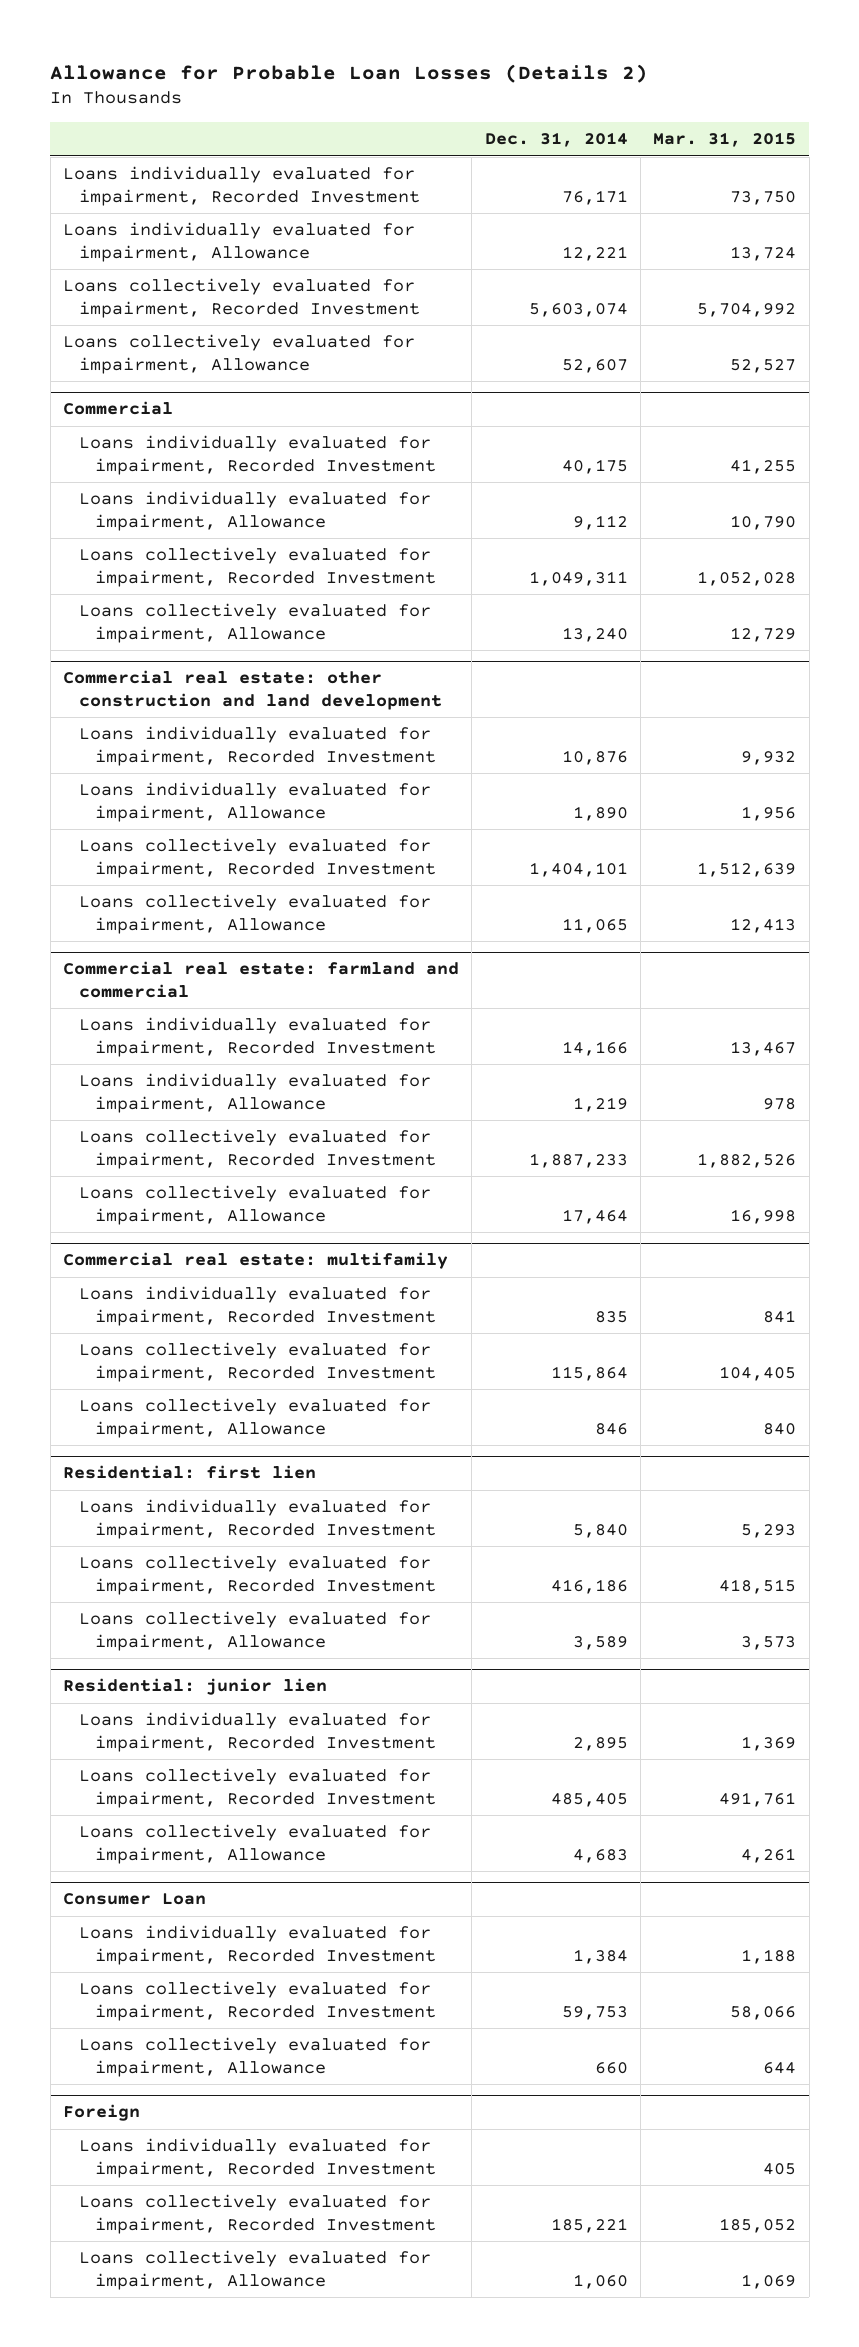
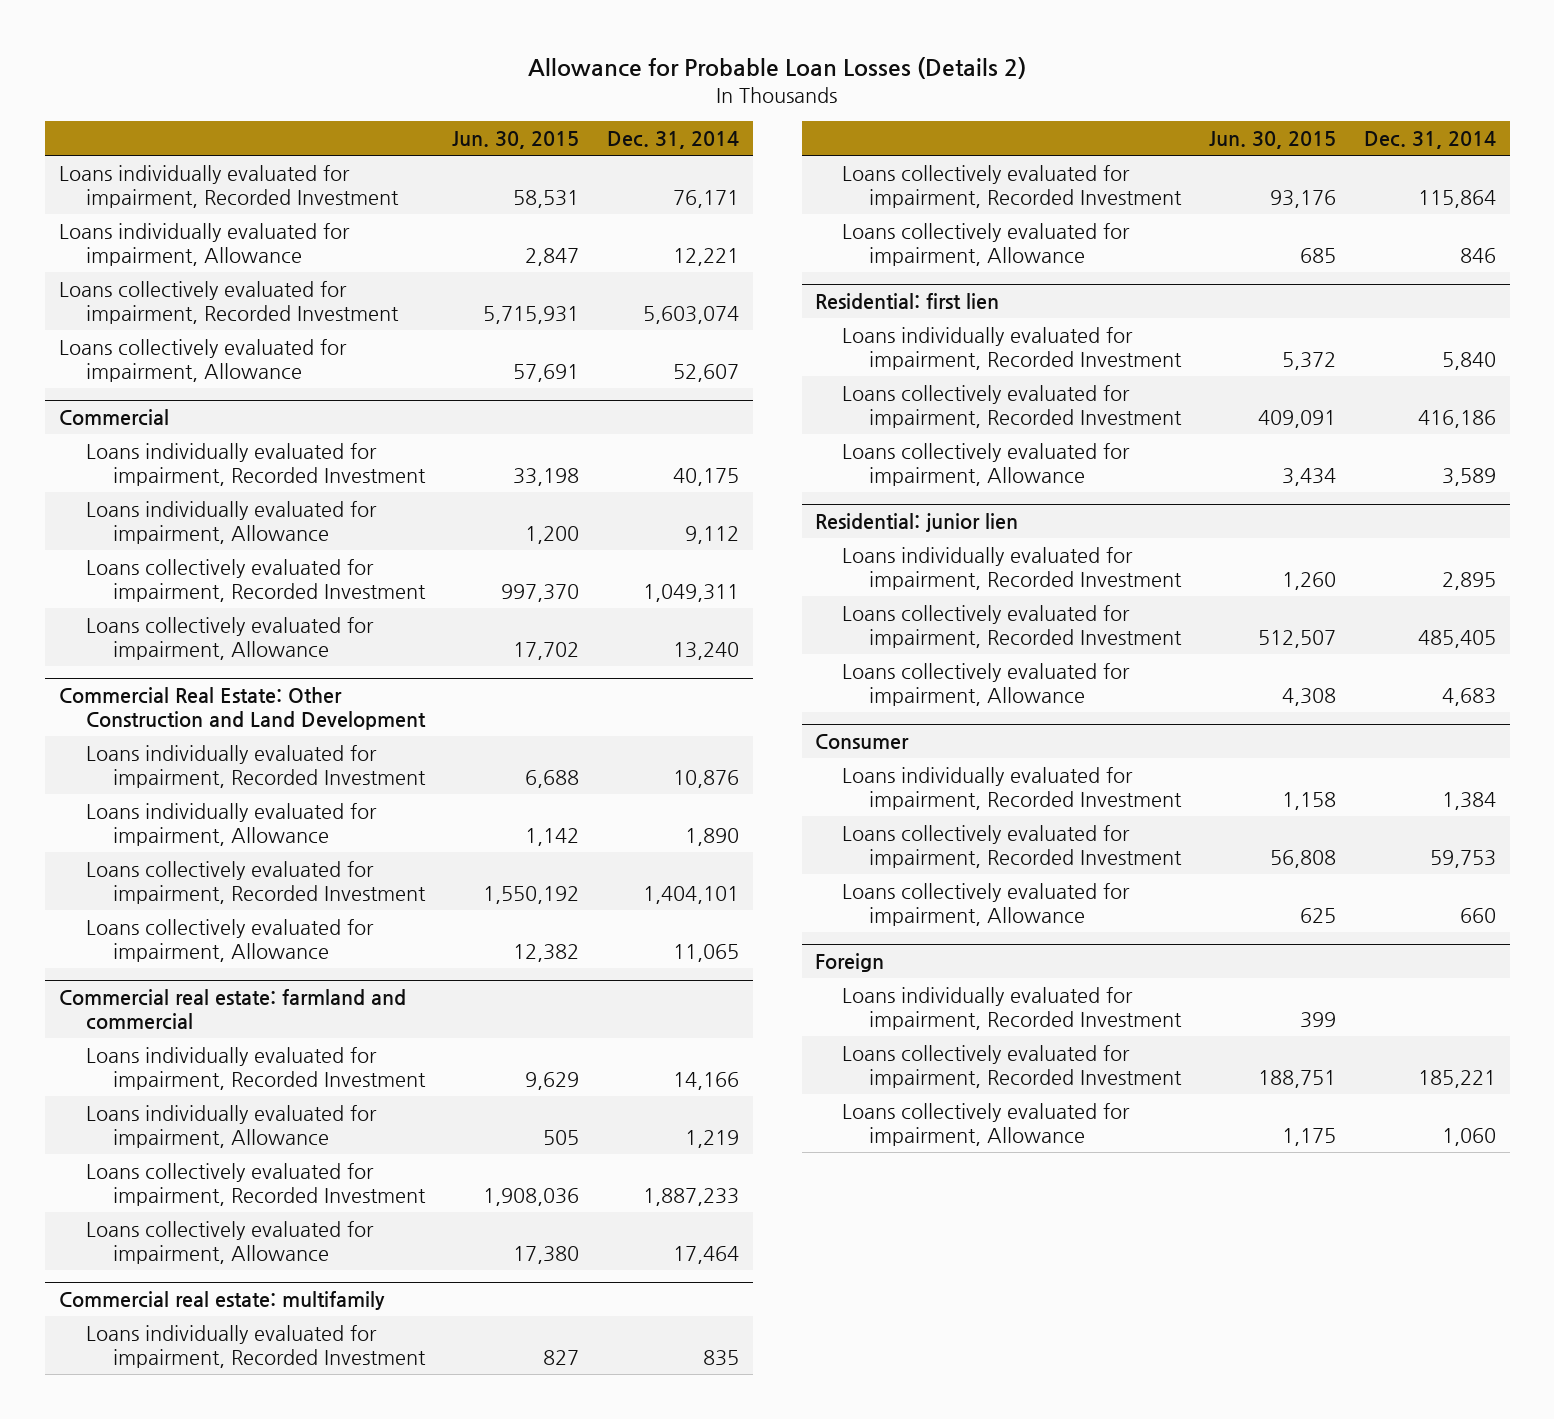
- | Dec. 31, 2014 | Mar. 31, 2015
+ | Jun. 30, 2015 | Dec. 31, 2014
- Commercial real estate: other construction and land development
+ Commercial Real Estate: Other Construction and Land Development
- Consumer Loan
+ Consumer

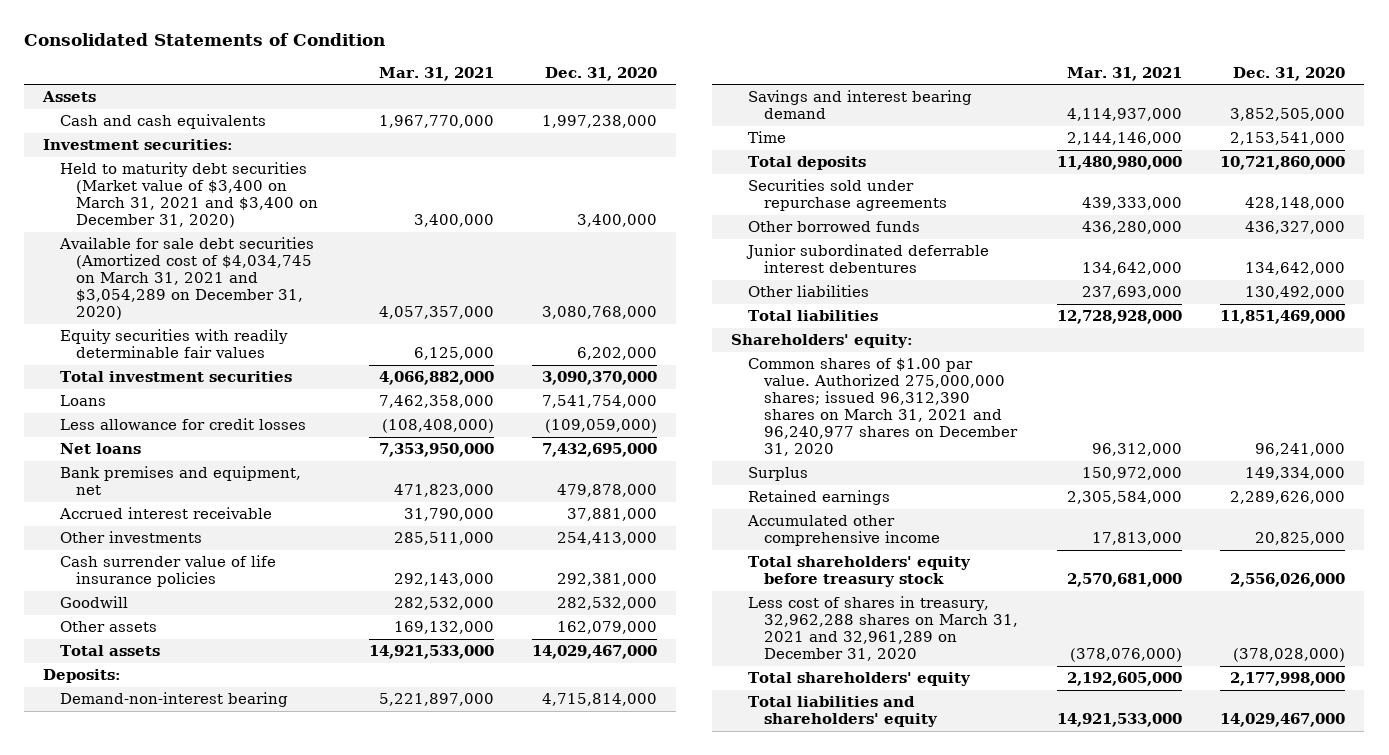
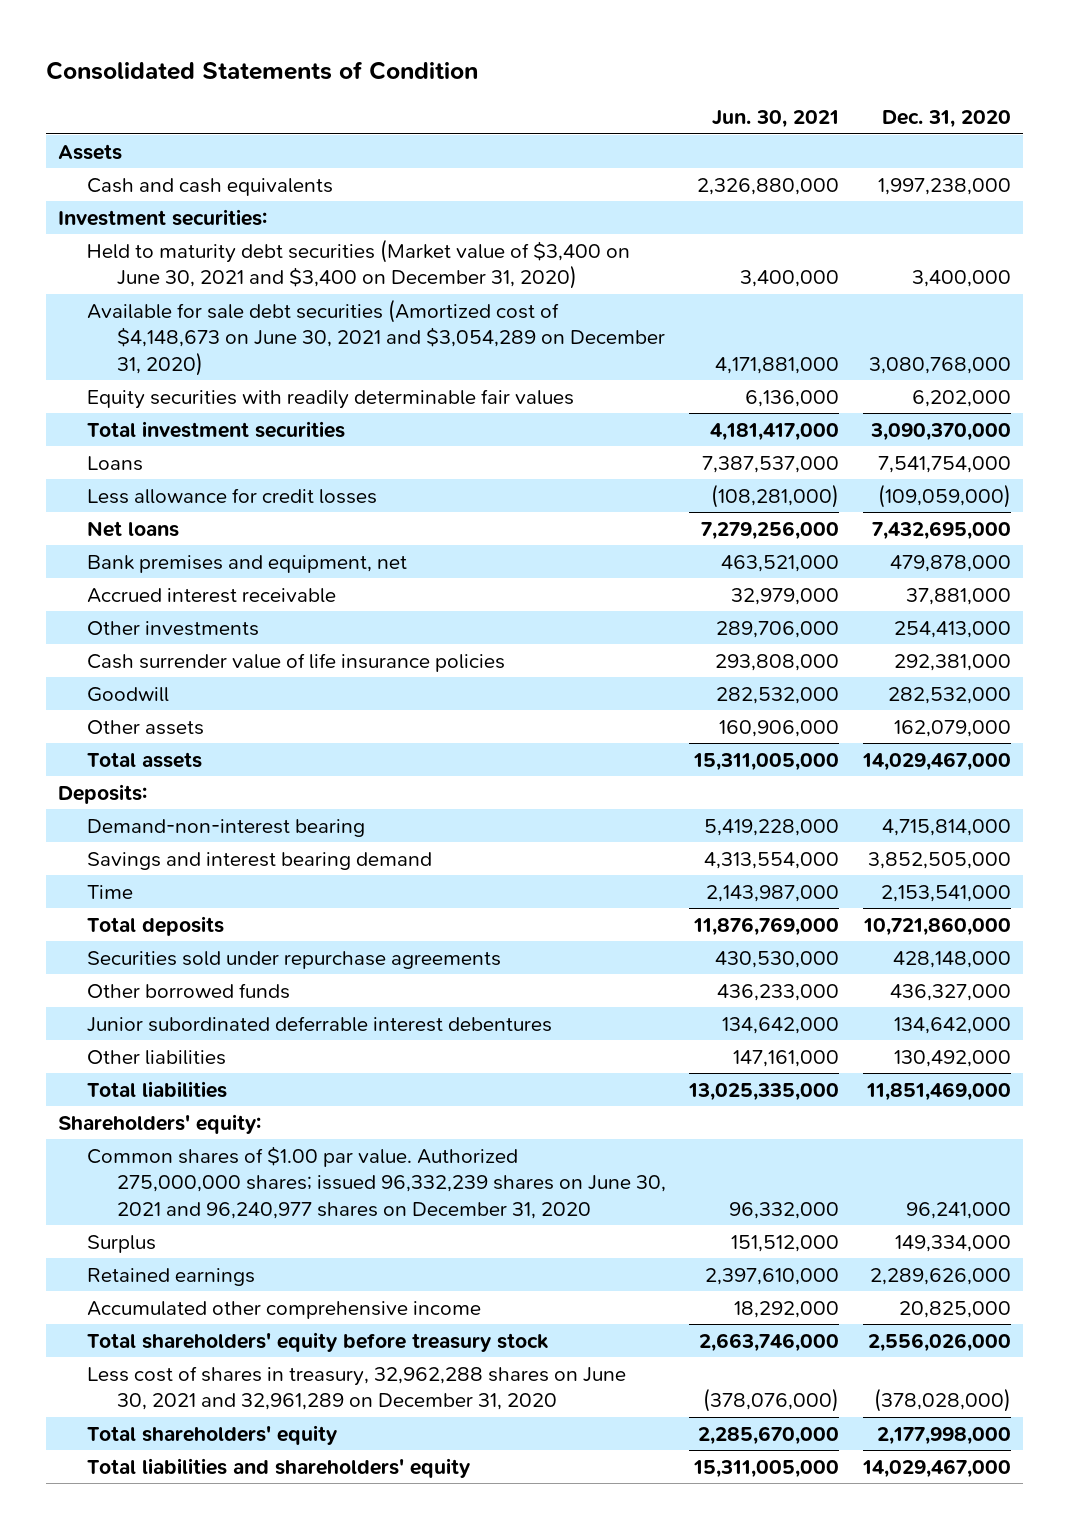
- | Mar. 31, 2021 | Dec. 31, 2020
+ | Jun. 30, 2021 | Dec. 31, 2020
- Held to maturity debt securities (Market value of $3,400 on March 31, 2021 and $3,400 on December 31, 2020) | 3,400,000 | 3,400,000
- Available for sale debt securities (Amortized cost of $4,034,745 on March 31, 2021 and $3,054,289 on December 31, 2020) | 4,057,357,000 | 3,080,768,000
+ Held to maturity debt securities (Market value of $3,400 on June 30, 2021 and $3,400 on December 31, 2020) | 3,400,000 | 3,400,000
+ Available for sale debt securities (Amortized cost of $4,148,673 on June 30, 2021 and $3,054,289 on December 31, 2020) | 4,171,881,000 | 3,080,768,000
- Common shares of $1.00 par value. Authorized 275,000,000 shares; issued 96,312,390 shares on March 31, 2021 and 96,240,977 shares on December 31, 2020 | 96,312,000 | 96,241,000
+ Common shares of $1.00 par value. Authorized 275,000,000 shares; issued 96,332,239 shares on June 30, 2021 and 96,240,977 shares on December 31, 2020 | 96,332,000 | 96,241,000
- Less cost of shares in treasury, 32,962,288 shares on March 31, 2021 and 32,961,289 on December 31, 2020 | (378,076,000) | (378,028,000)
+ Less cost of shares in treasury, 32,962,288 shares on June 30, 2021 and 32,961,289 on December 31, 2020 | (378,076,000) | (378,028,000)

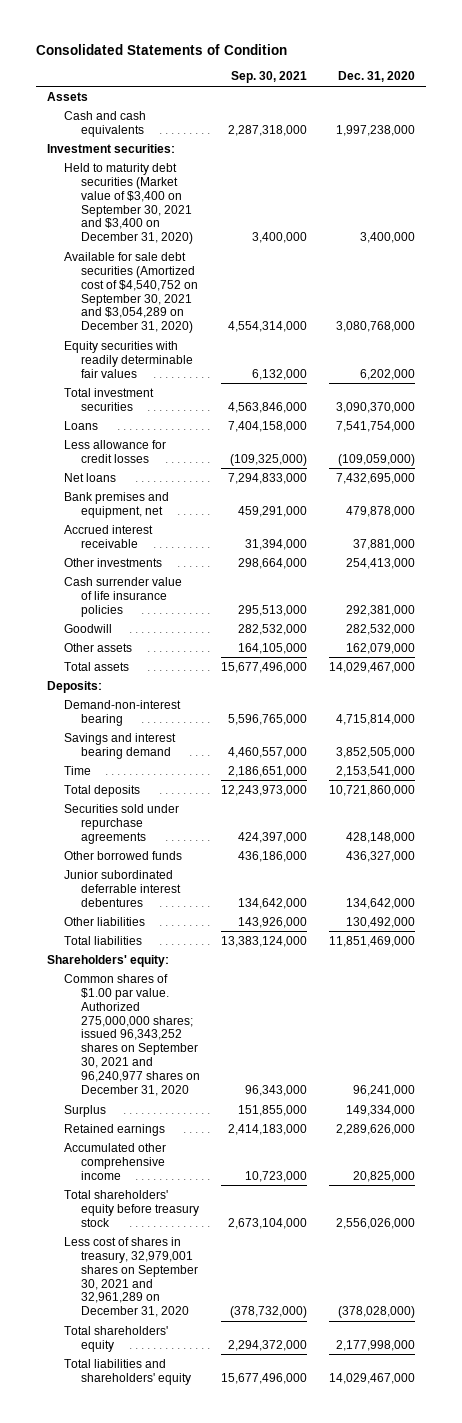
- | Jun. 30, 2021 | Dec. 31, 2020
+ | Sep. 30, 2021 | Dec. 31, 2020
- Held to maturity debt securities (Market value of $3,400 on June 30, 2021 and $3,400 on December 31, 2020) | 3,400,000 | 3,400,000
- Available for sale debt securities (Amortized cost of $4,148,673 on June 30, 2021 and $3,054,289 on December 31, 2020) | 4,171,881,000 | 3,080,768,000
+ Held to maturity debt securities (Market value of $3,400 on September 30, 2021 and $3,400 on December 31, 2020) | 3,400,000 | 3,400,000
+ Available for sale debt securities (Amortized cost of $4,540,752 on September 30, 2021 and $3,054,289 on December 31, 2020) | 4,554,314,000 | 3,080,768,000
- Common shares of $1.00 par value. Authorized 275,000,000 shares; issued 96,332,239 shares on June 30, 2021 and 96,240,977 shares on December 31, 2020 | 96,332,000 | 96,241,000
+ Common shares of $1.00 par value. Authorized 275,000,000 shares; issued 96,343,252 shares on September 30, 2021 and 96,240,977 shares on December 31, 2020 | 96,343,000 | 96,241,000
- Less cost of shares in treasury, 32,962,288 shares on June 30, 2021 and 32,961,289 on December 31, 2020 | (378,076,000) | (378,028,000)
+ Less cost of shares in treasury, 32,979,001 shares on September 30, 2021 and 32,961,289 on December 31, 2020 | (378,732,000) | (378,028,000)

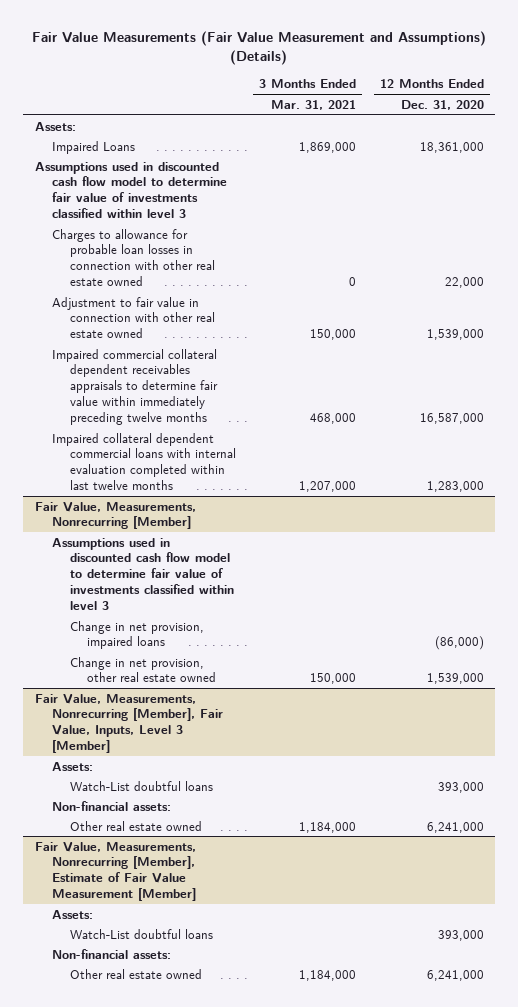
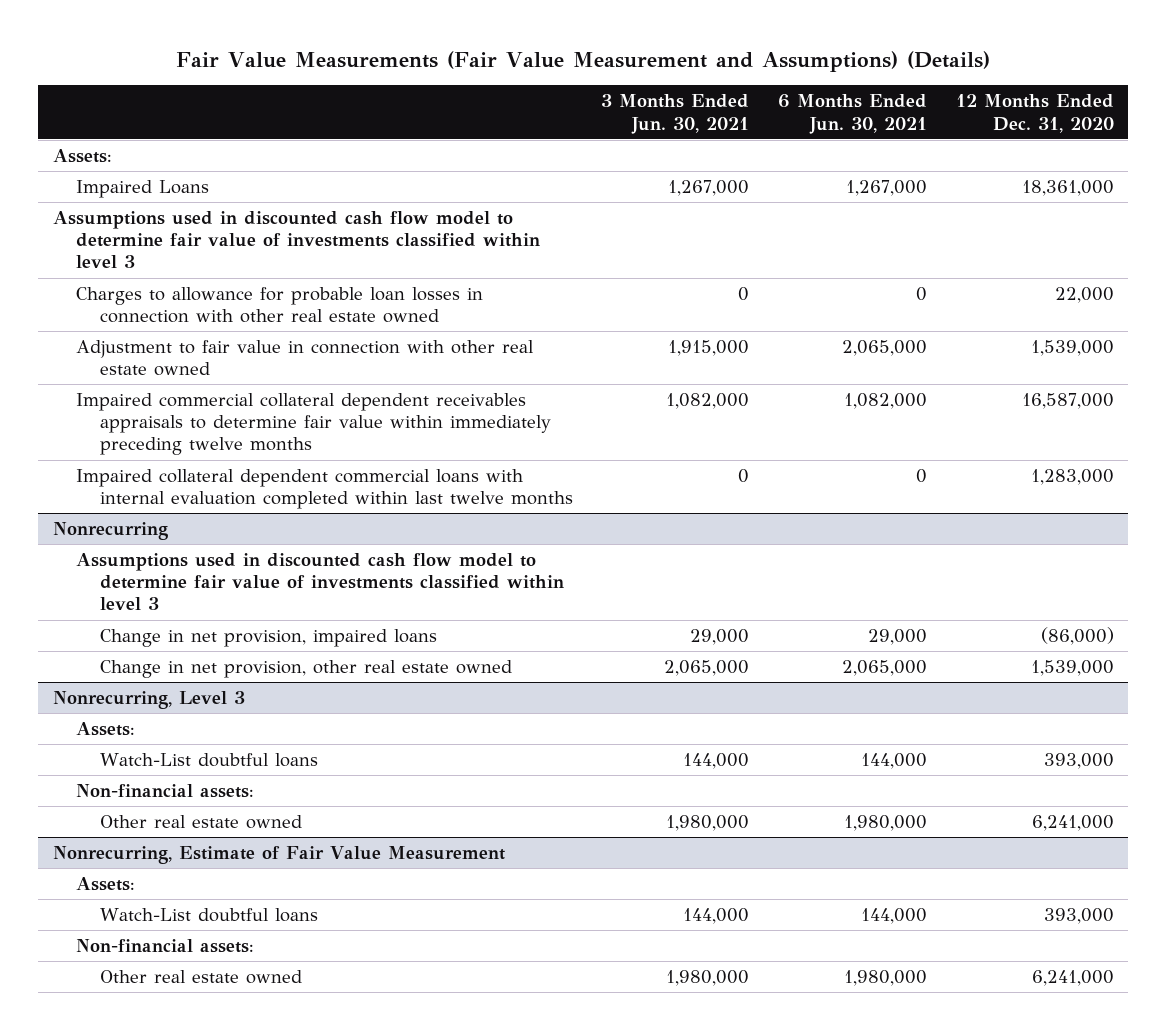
- | 3 Months Ended Mar. 31, 2021 | 12 Months Ended Dec. 31, 2020
+ | 3 Months Ended Jun. 30, 2021 | 6 Months Ended Jun. 30, 2021 | 12 Months Ended Dec. 31, 2020
- Fair Value, Measurements, Nonrecurring [Member]
+ Nonrecurring
- Fair Value, Measurements, Nonrecurring [Member], Fair Value, Inputs, Level 3 [Member]
+ Nonrecurring, Level 3
- Fair Value, Measurements, Nonrecurring [Member], Estimate of Fair Value Measurement [Member]
+ Nonrecurring, Estimate of Fair Value Measurement

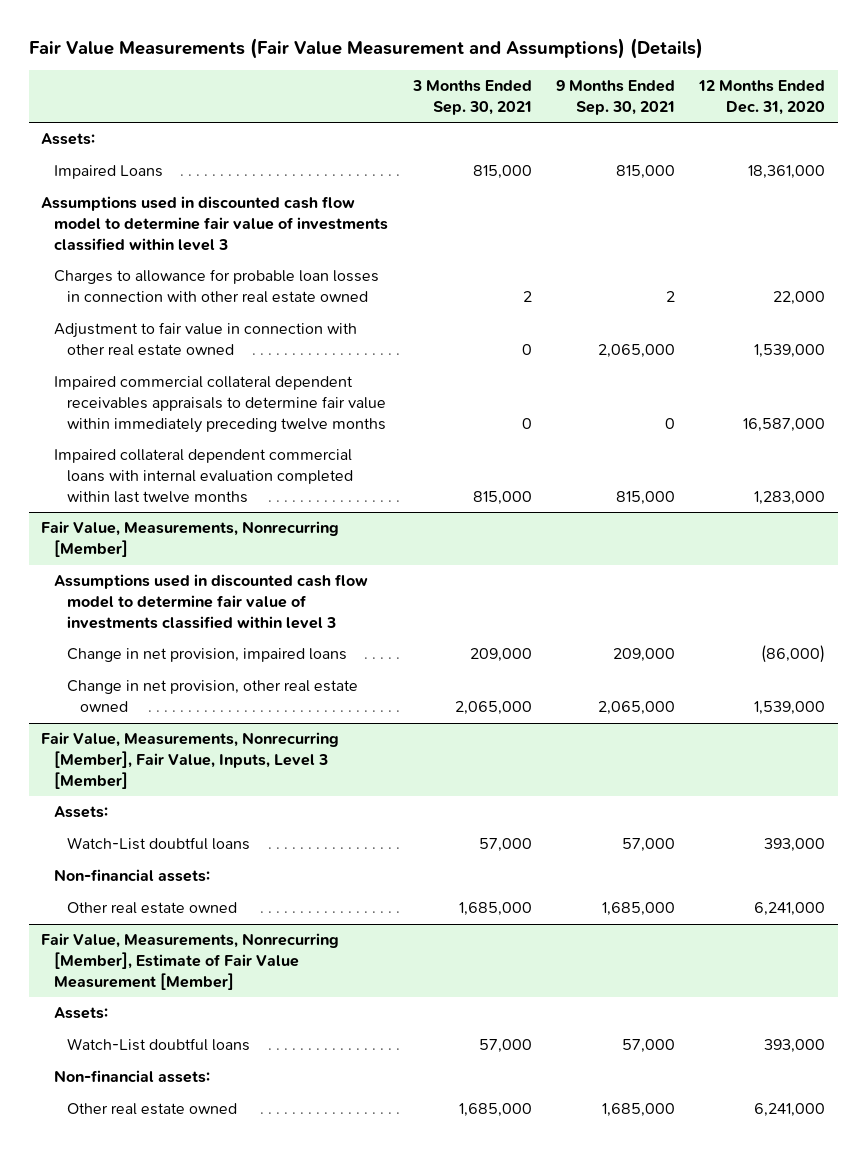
- | 3 Months Ended Jun. 30, 2021 | 6 Months Ended Jun. 30, 2021 | 12 Months Ended Dec. 31, 2020
+ | 3 Months Ended Sep. 30, 2021 | 9 Months Ended Sep. 30, 2021 | 12 Months Ended Dec. 31, 2020
- Nonrecurring
+ Fair Value, Measurements, Nonrecurring [Member]
- Nonrecurring, Level 3
+ Fair Value, Measurements, Nonrecurring [Member], Fair Value, Inputs, Level 3 [Member]
- Nonrecurring, Estimate of Fair Value Measurement
+ Fair Value, Measurements, Nonrecurring [Member], Estimate of Fair Value Measurement [Member]

